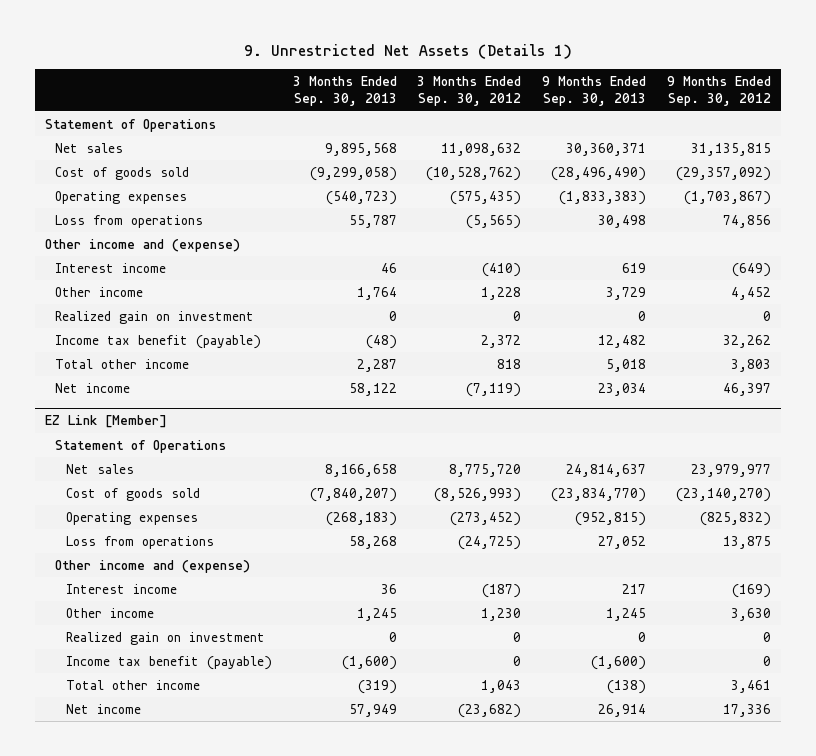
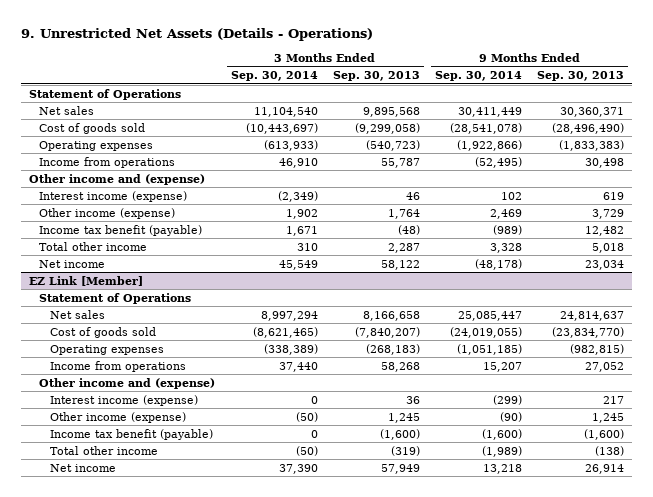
- 9. Unrestricted Net Assets (Details 1)
+ 9. Unrestricted Net Assets (Details - Operations)
- | 3 Months Ended Sep. 30, 2013 | 3 Months Ended Sep. 30, 2012 | 9 Months Ended Sep. 30, 2013 | 9 Months Ended Sep. 30, 2012
+ | 3 Months Ended Sep. 30, 2014 | 3 Months Ended Sep. 30, 2013 | 9 Months Ended Sep. 30, 2014 | 9 Months Ended Sep. 30, 2013
- Loss from operations | 55,787 | (5,565) | 30,498 | 74,856
+ Income from operations | 46,910 | 55,787 | (52,495) | 30,498
- Interest income | 46 | (410) | 619 | (649)
- Other income | 1,764 | 1,228 | 3,729 | 4,452
- Realized gain on investment | 0 | 0 | 0 | 0
+ Interest income (expense) | (2,349) | 46 | 102 | 619
+ Other income (expense) | 1,902 | 1,764 | 2,469 | 3,729
@ EZ Link [Member]
- Operating expenses | (268,183) | (273,452) | (952,815) | (825,832)
- Loss from operations | 58,268 | (24,725) | 27,052 | 13,875
+ Operating expenses | (338,389) | (268,183) | (1,051,185) | (982,815)
+ Income from operations | 37,440 | 58,268 | 15,207 | 27,052
- Interest income | 36 | (187) | 217 | (169)
- Other income | 1,245 | 1,230 | 1,245 | 3,630
- Realized gain on investment | 0 | 0 | 0 | 0
+ Interest income (expense) | 0 | 36 | (299) | 217
+ Other income (expense) | (50) | 1,245 | (90) | 1,245

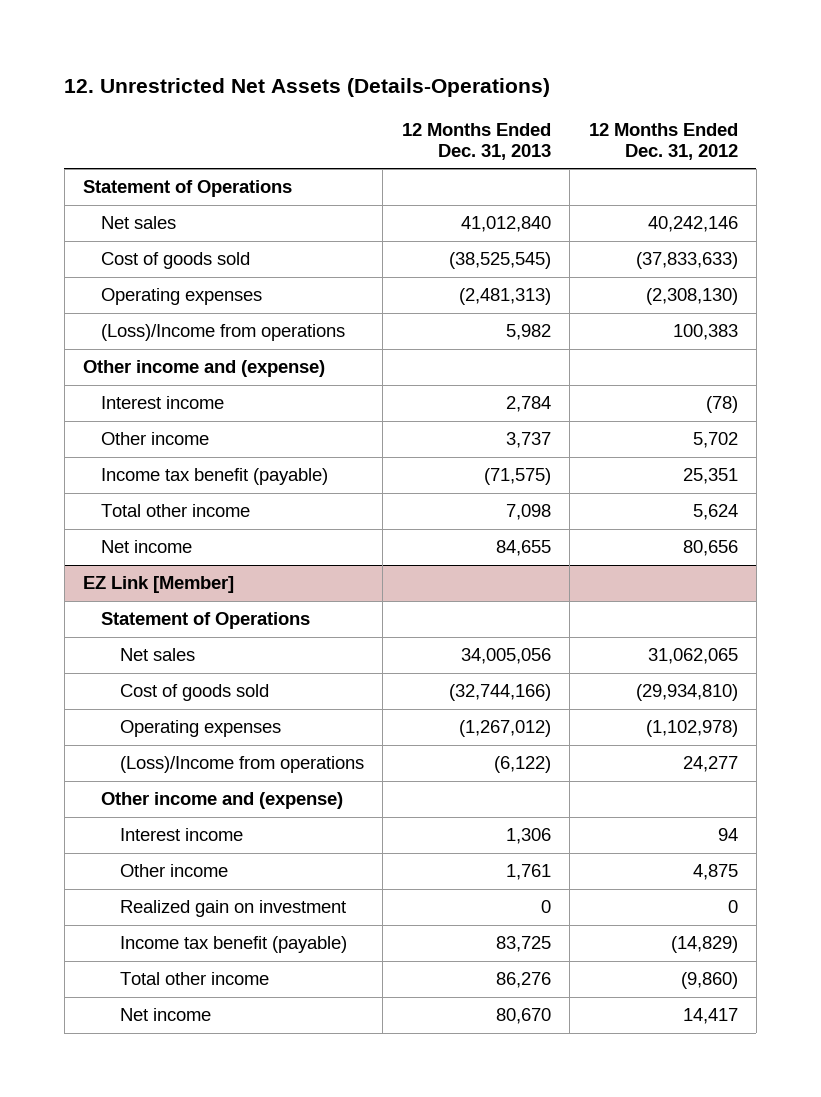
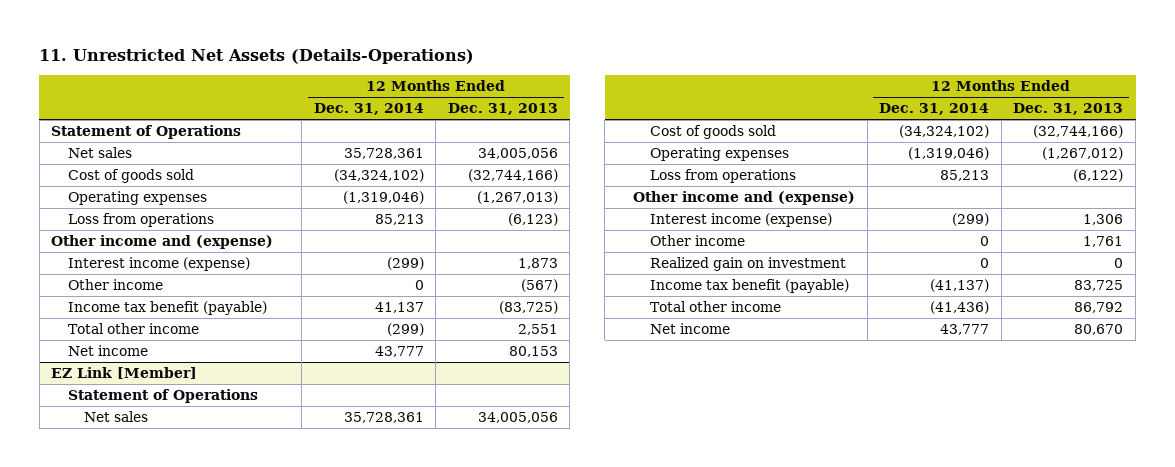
- 12. Unrestricted Net Assets (Details-Operations)
+ 11. Unrestricted Net Assets (Details-Operations)
- | 12 Months Ended Dec. 31, 2013 | 12 Months Ended Dec. 31, 2012
+ | 12 Months Ended Dec. 31, 2014 | 12 Months Ended Dec. 31, 2013
- Net sales | 41,012,840 | 40,242,146
- Cost of goods sold | (38,525,545) | (37,833,633)
- Operating expenses | (2,481,313) | (2,308,130)
- (Loss)/Income from operations | 5,982 | 100,383
+ Net sales | 35,728,361 | 34,005,056
+ Cost of goods sold | (34,324,102) | (32,744,166)
+ Operating expenses | (1,319,046) | (1,267,013)
+ Loss from operations | 85,213 | (6,123)
- Interest income | 2,784 | (78)
- Other income | 3,737 | 5,702
- Income tax benefit (payable) | (71,575) | 25,351
- Total other income | 7,098 | 5,624
- Net income | 84,655 | 80,656
+ Interest income (expense) | (299) | 1,873
+ Other income | 0 | (567)
+ Income tax benefit (payable) | 41,137 | (83,725)
+ Total other income | (299) | 2,551
+ Net income | 43,777 | 80,153
@ EZ Link [Member]
- (Loss)/Income from operations | (6,122) | 24,277
+ Loss from operations | 85,213 | (6,122)
- Interest income | 1,306 | 94
+ Interest income (expense) | (299) | 1,306
- Total other income | 86,276 | (9,860)
+ Total other income | (41,436) | 86,792

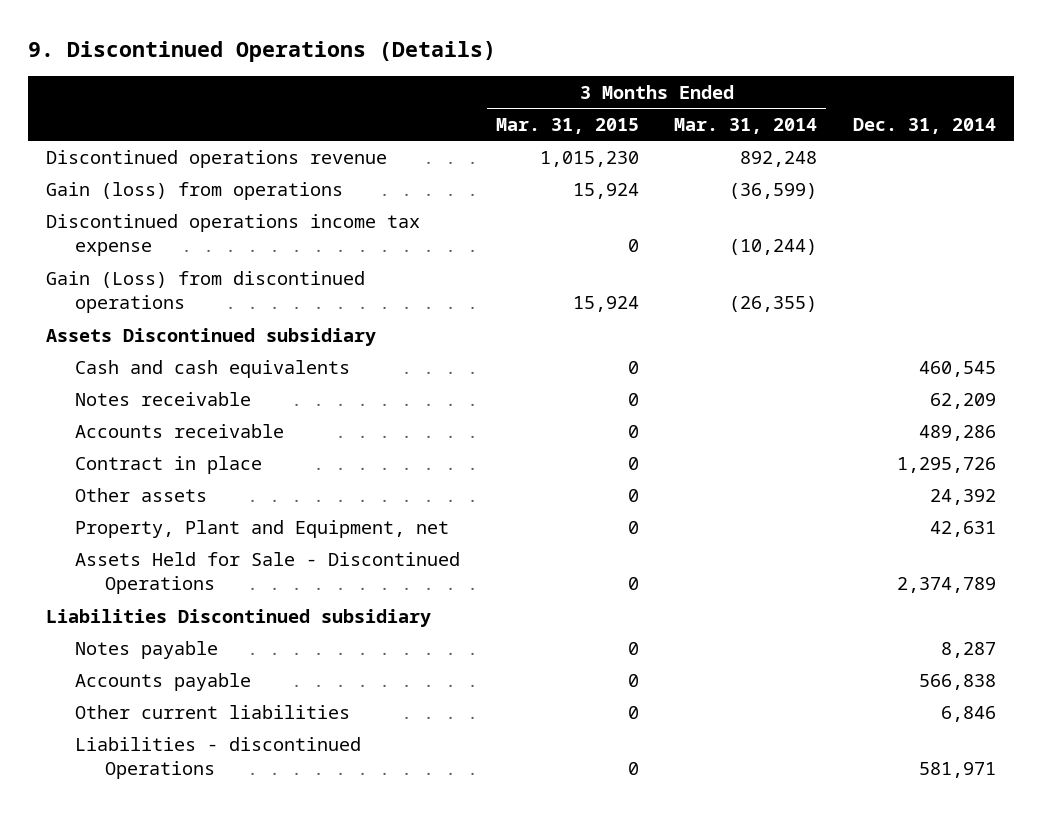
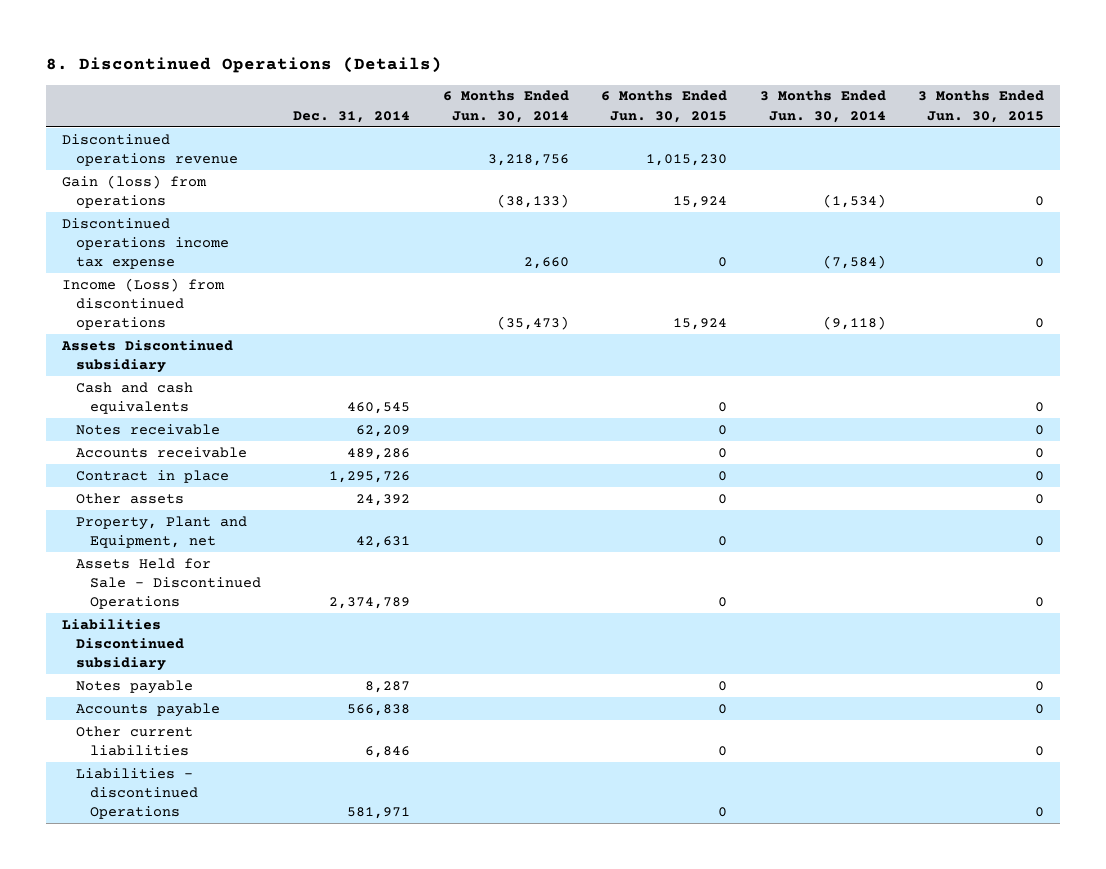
- 9. Discontinued Operations (Details)
+ 8. Discontinued Operations (Details)
- | 3 Months Ended Mar. 31, 2015 | 3 Months Ended Mar. 31, 2014 | Dec. 31, 2014
+ | Dec. 31, 2014 | 6 Months Ended Jun. 30, 2014 | 6 Months Ended Jun. 30, 2015 | 3 Months Ended Jun. 30, 2014 | 3 Months Ended Jun. 30, 2015
- Gain (Loss) from discontinued operations | 15,924 | (26,355) |
+ Income (Loss) from discontinued operations | | (35,473) | 15,924 | (9,118) | 0

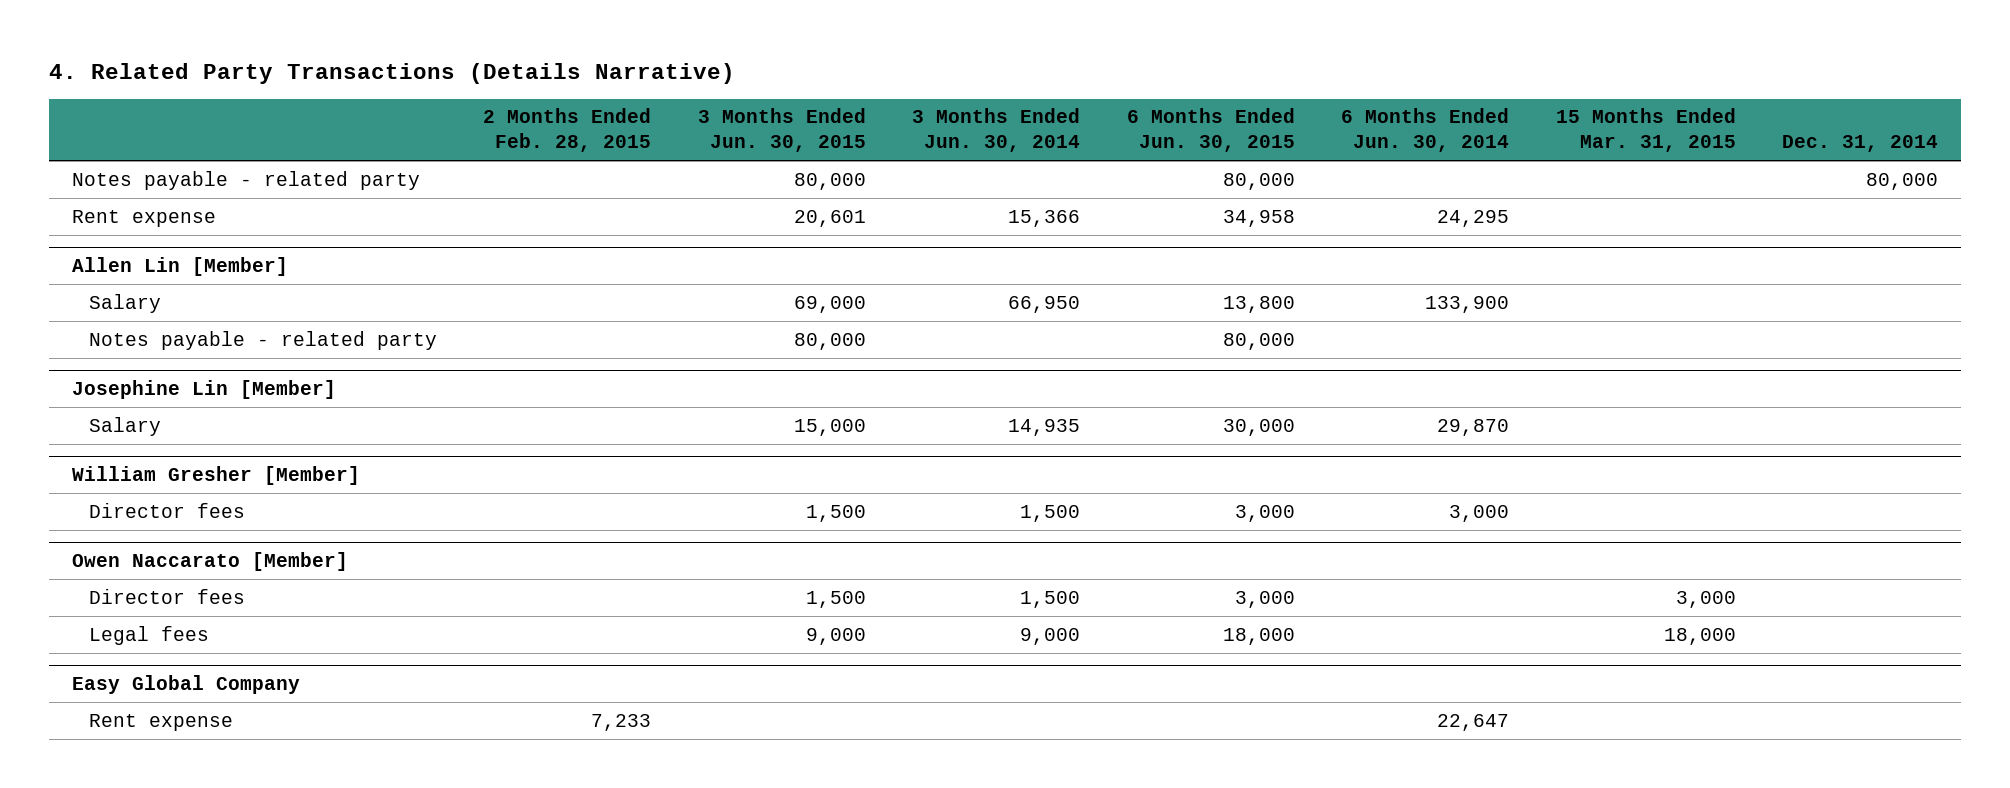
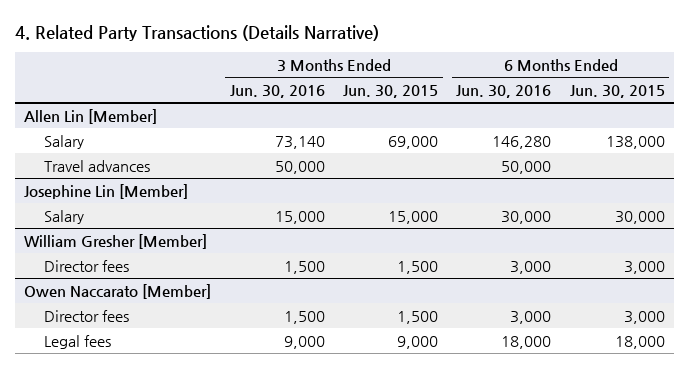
- | 2 Months Ended Feb. 28, 2015 | 3 Months Ended Jun. 30, 2015 | 3 Months Ended Jun. 30, 2014 | 6 Months Ended Jun. 30, 2015 | 6 Months Ended Jun. 30, 2014 | 15 Months Ended Mar. 31, 2015 | Dec. 31, 2014
+ | 3 Months Ended Jun. 30, 2016 | 3 Months Ended Jun. 30, 2015 | 6 Months Ended Jun. 30, 2016 | 6 Months Ended Jun. 30, 2015
- Notes payable - related party | | 80,000 | | 80,000 | | | 80,000
- Rent expense | | 20,601 | 15,366 | 34,958 | 24,295 | |
@ Allen Lin [Member]
- Salary | | 69,000 | 66,950 | 13,800 | 133,900 | |
- Notes payable - related party | | 80,000 | | 80,000 | | |
+ Salary | 73,140 | 69,000 | 146,280 | 138,000
+ Travel advances | 50,000 | | 50,000 |
- Easy Global Company
- Rent expense | 7,233 | | | | 22,647 | |

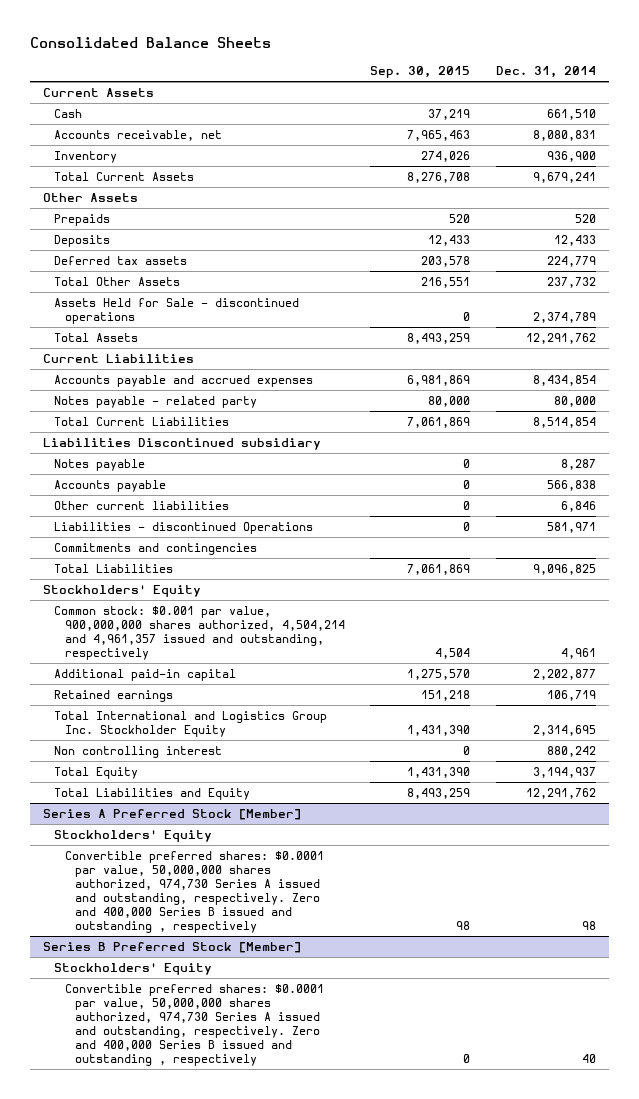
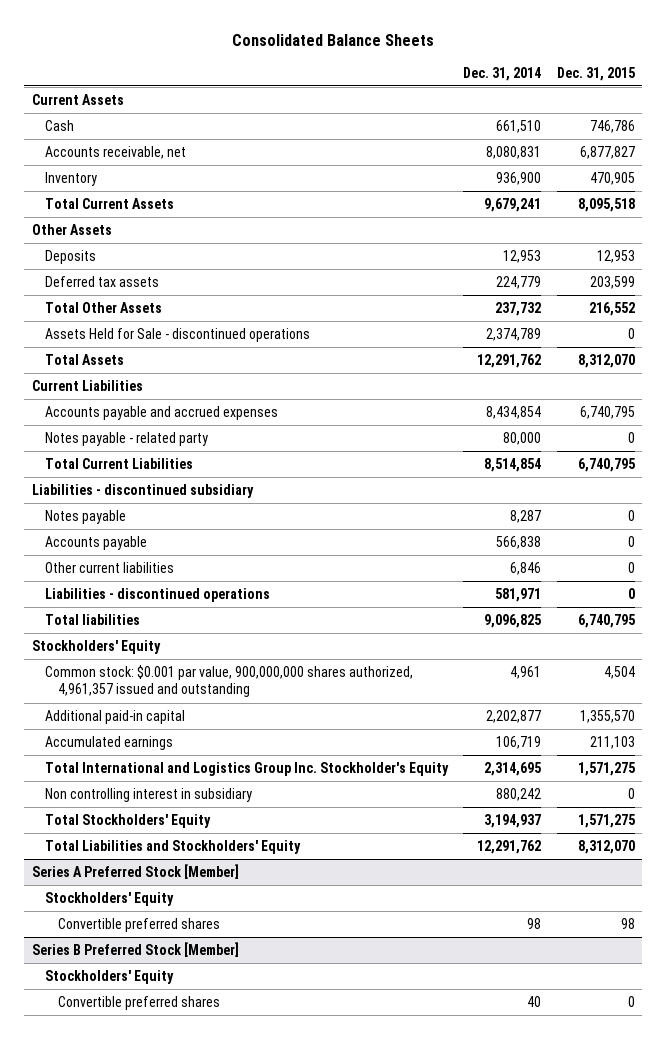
- | Sep. 30, 2015 | Dec. 31, 2014
+ | Dec. 31, 2014 | Dec. 31, 2015
- Prepaids | 520 | 520
- Deposits | 12,433 | 12,433
+ Deposits | 12,953 | 12,953
- Liabilities Discontinued subsidiary
+ Liabilities - discontinued subsidiary
- Liabilities - discontinued Operations | 0 | 581,971
- Commitments and contingencies
- Total Liabilities | 7,061,869 | 9,096,825
+ Liabilities - discontinued operations | 581,971 | 0
+ Total liabilities | 9,096,825 | 6,740,795
- Common stock: $0.001 par value, 900,000,000 shares authorized, 4,504,214 and 4,961,357 issued and outstanding, respectively | 4,504 | 4,961
+ Common stock: $0.001 par value, 900,000,000 shares authorized, 4,961,357 issued and outstanding | 4,961 | 4,504
- Retained earnings | 151,218 | 106,719
- Total International and Logistics Group Inc. Stockholder Equity | 1,431,390 | 2,314,695
- Non controlling interest | 0 | 880,242
- Total Equity | 1,431,390 | 3,194,937
- Total Liabilities and Equity | 8,493,259 | 12,291,762
+ Accumulated earnings | 106,719 | 211,103
+ Total International and Logistics Group Inc. Stockholder's Equity | 2,314,695 | 1,571,275
+ Non controlling interest in subsidiary | 880,242 | 0
+ Total Stockholders' Equity | 3,194,937 | 1,571,275
+ Total Liabilities and Stockholders' Equity | 12,291,762 | 8,312,070
@ Series A Preferred Stock [Member]
- Convertible preferred shares: $0.0001 par value, 50,000,000 shares authorized, 974,730 Series A issued and outstanding, respectively. Zero and 400,000 Series B issued and outstanding , respectively | 98 | 98
+ Convertible preferred shares | 98 | 98
@ Series B Preferred Stock [Member]
- Convertible preferred shares: $0.0001 par value, 50,000,000 shares authorized, 974,730 Series A issued and outstanding, respectively. Zero and 400,000 Series B issued and outstanding , respectively | 0 | 40
+ Convertible preferred shares | 40 | 0

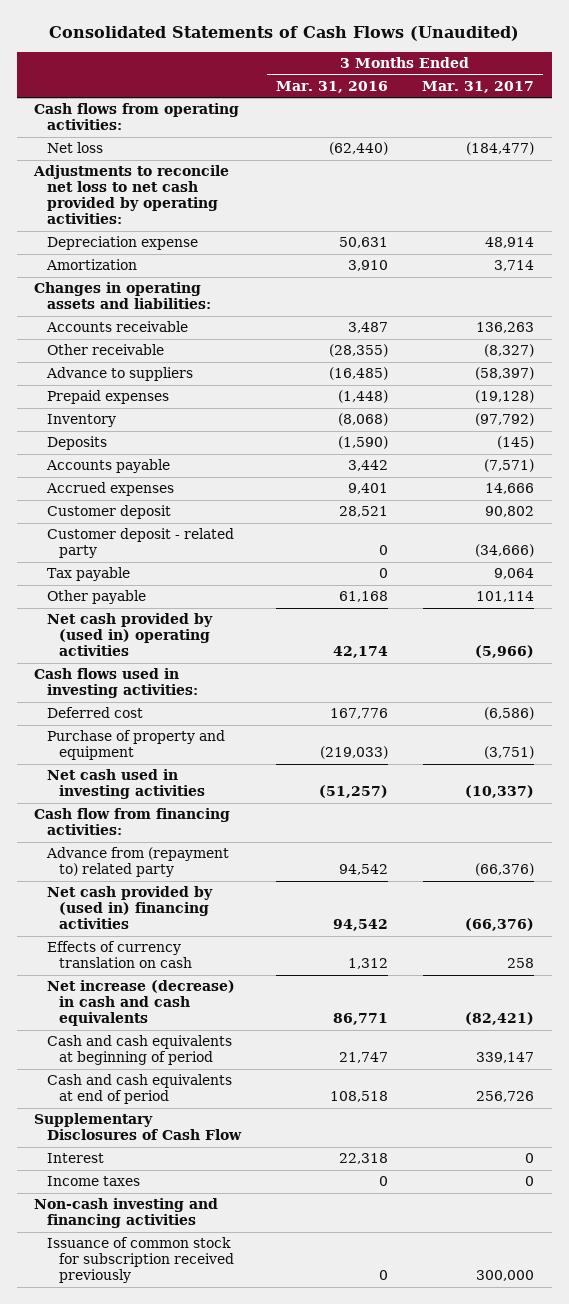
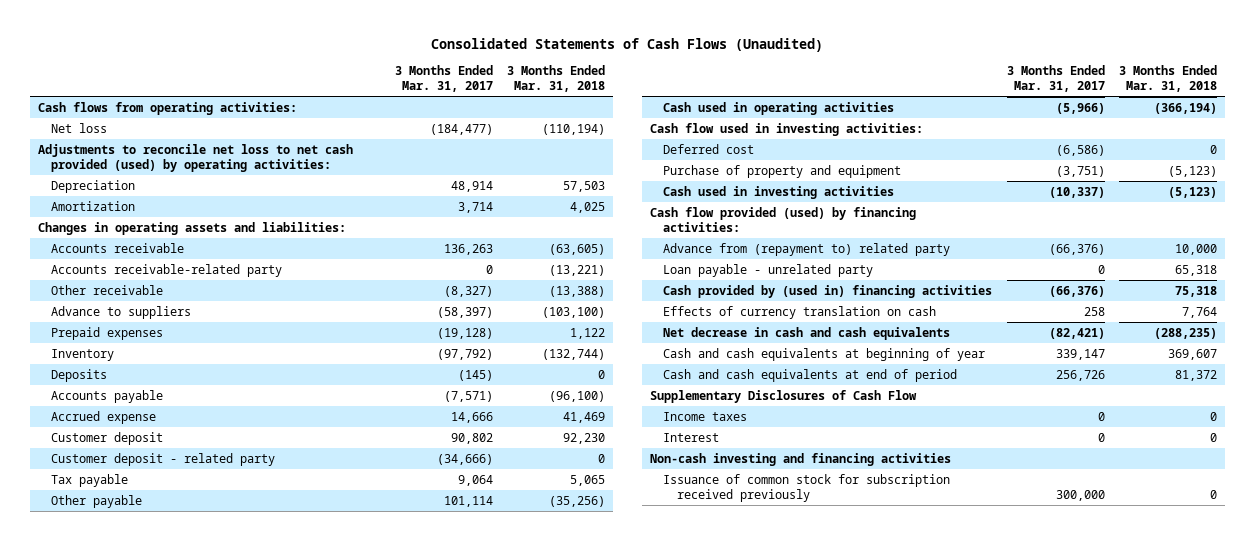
- | 3 Months Ended Mar. 31, 2016 | 3 Months Ended Mar. 31, 2017
+ | 3 Months Ended Mar. 31, 2017 | 3 Months Ended Mar. 31, 2018
- Adjustments to reconcile net loss to net cash provided by operating activities:
- Depreciation expense | 50,631 | 48,914
+ Adjustments to reconcile net loss to net cash provided (used) by operating activities:
+ Depreciation | 48,914 | 57,503
+ Accounts receivable-related party | 0 | (13,221)
- Accrued expenses | 9,401 | 14,666
+ Accrued expense | 14,666 | 41,469
- Net cash provided by (used in) operating activities | 42,174 | (5,966)
- Cash flows used in investing activities:
+ Cash used in operating activities | (5,966) | (366,194)
+ Cash flow used in investing activities:
- Net cash used in investing activities | (51,257) | (10,337)
- Cash flow from financing activities:
+ Cash used in investing activities | (10,337) | (5,123)
+ Cash flow provided (used) by financing activities:
- Net cash provided by (used in) financing activities | 94,542 | (66,376)
+ Loan payable - unrelated party | 0 | 65,318
+ Cash provided by (used in) financing activities | (66,376) | 75,318
- Net increase (decrease) in cash and cash equivalents | 86,771 | (82,421)
- Cash and cash equivalents at beginning of period | 21,747 | 339,147
+ Net decrease in cash and cash equivalents | (82,421) | (288,235)
+ Cash and cash equivalents at beginning of year | 339,147 | 369,607
moved down: Interest | 0 | 0

